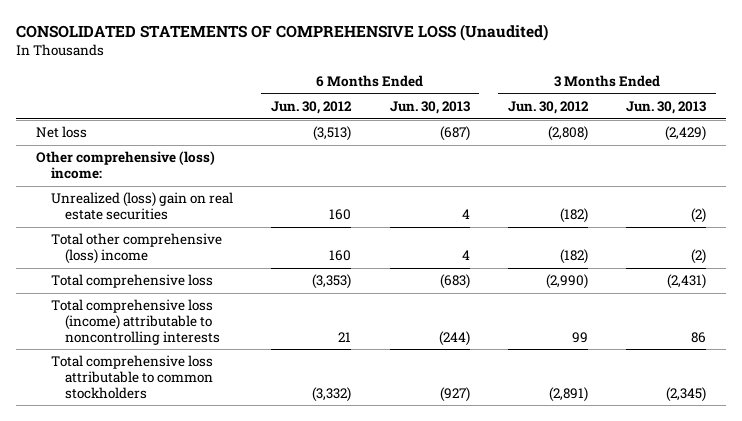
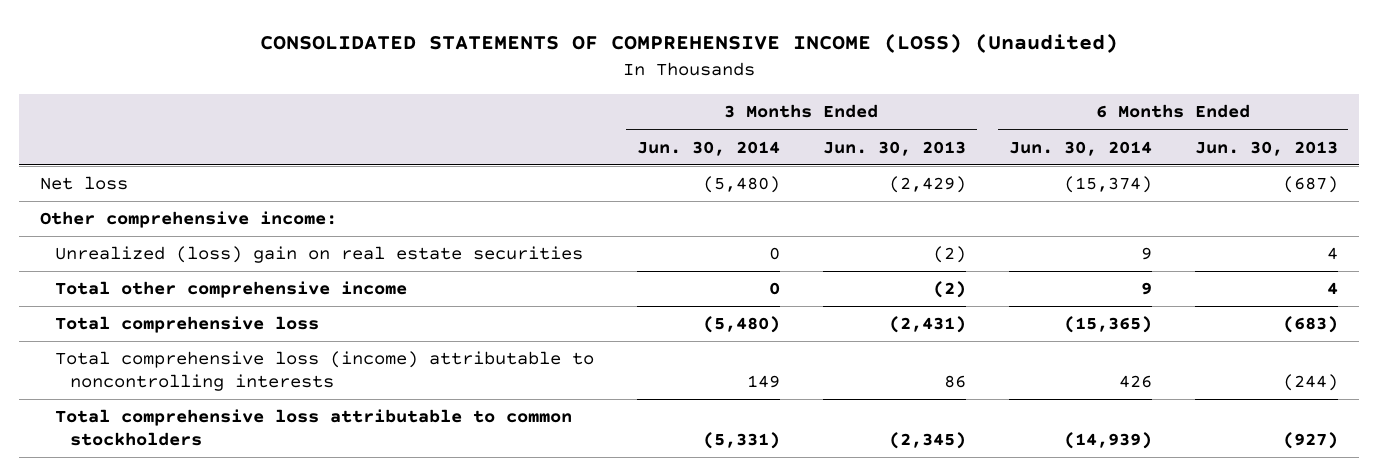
- CONSOLIDATED STATEMENTS OF COMPREHENSIVE LOSS (Unaudited)
+ CONSOLIDATED STATEMENTS OF COMPREHENSIVE INCOME (LOSS) (Unaudited)
- | 6 Months Ended Jun. 30, 2012 | 6 Months Ended Jun. 30, 2013 | 3 Months Ended Jun. 30, 2012 | 3 Months Ended Jun. 30, 2013
+ | 3 Months Ended Jun. 30, 2014 | 3 Months Ended Jun. 30, 2013 | 6 Months Ended Jun. 30, 2014 | 6 Months Ended Jun. 30, 2013
- Other comprehensive (loss) income:
+ Other comprehensive income:
- Total other comprehensive (loss) income | 160 | 4 | (182) | (2)
+ Total other comprehensive income | 0 | (2) | 9 | 4

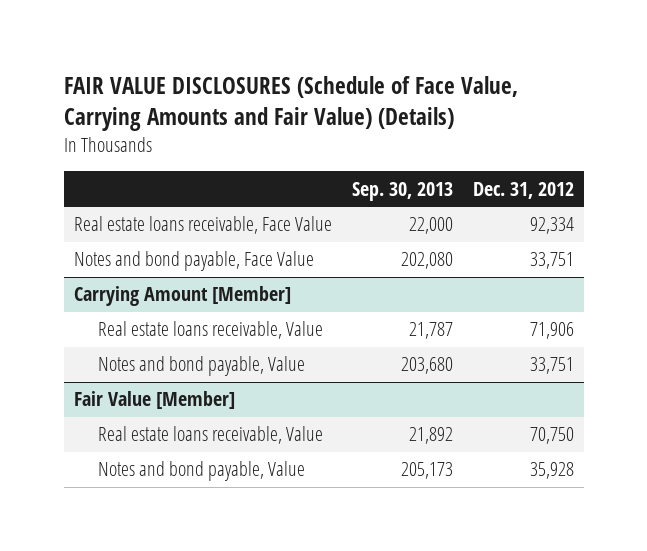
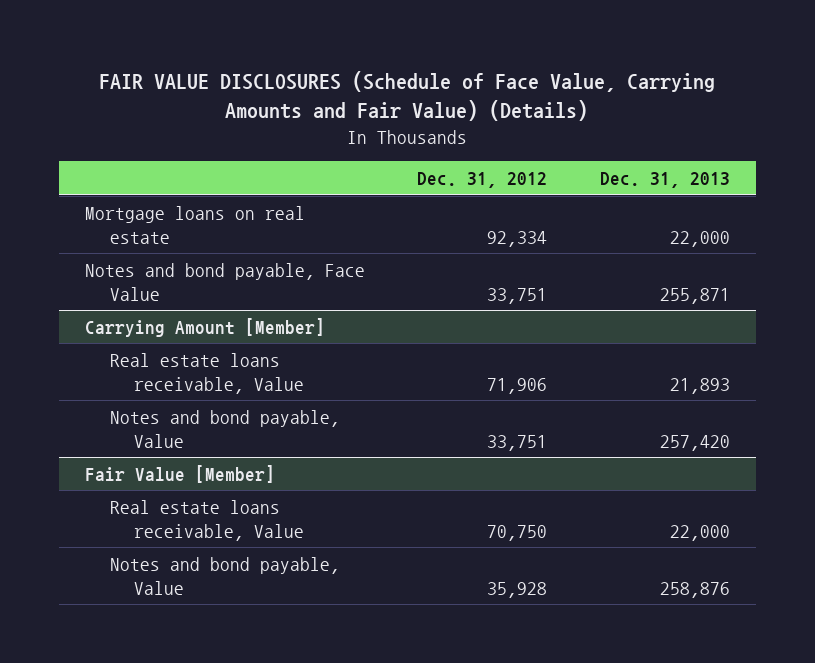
- | Sep. 30, 2013 | Dec. 31, 2012
+ | Dec. 31, 2012 | Dec. 31, 2013
- Real estate loans receivable, Face Value | 22,000 | 92,334
+ Mortgage loans on real estate | 92,334 | 22,000

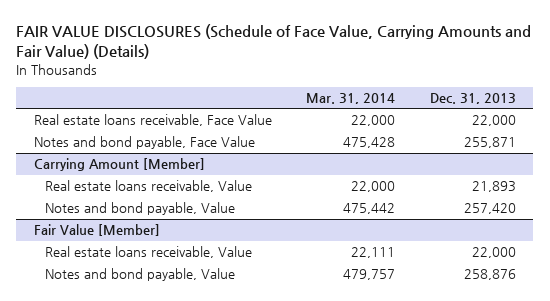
- | Dec. 31, 2012 | Dec. 31, 2013
+ | Mar. 31, 2014 | Dec. 31, 2013
- Mortgage loans on real estate | 92,334 | 22,000
+ Real estate loans receivable, Face Value | 22,000 | 22,000

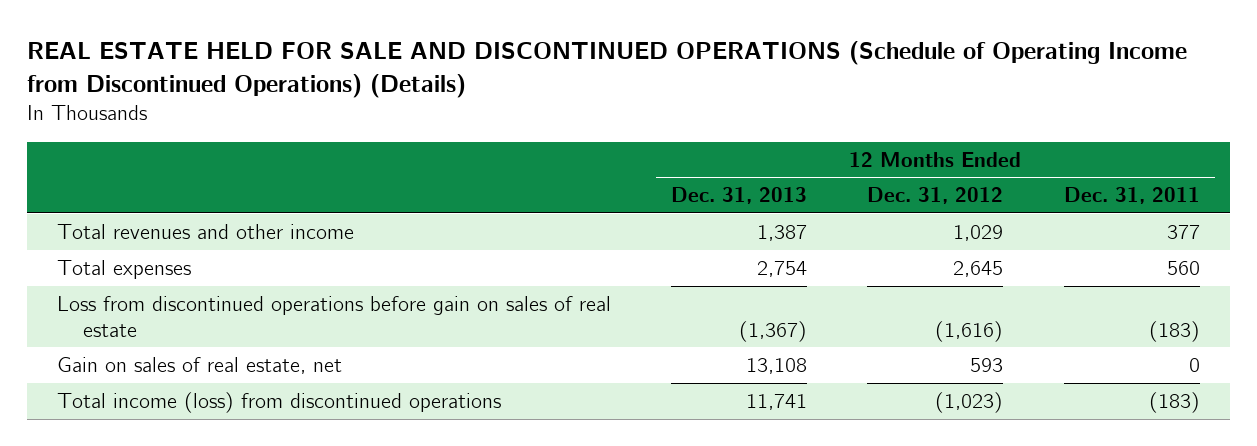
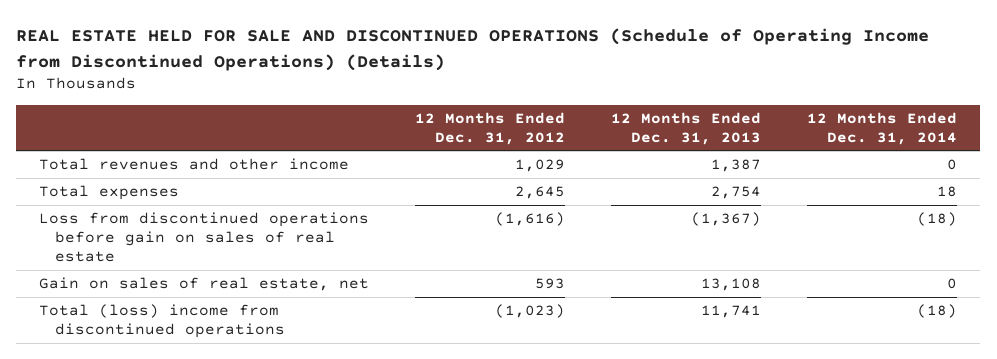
- | 12 Months Ended Dec. 31, 2013 | 12 Months Ended Dec. 31, 2012 | 12 Months Ended Dec. 31, 2011
+ | 12 Months Ended Dec. 31, 2012 | 12 Months Ended Dec. 31, 2013 | 12 Months Ended Dec. 31, 2014
- Total income (loss) from discontinued operations | 11,741 | (1,023) | (183)
+ Total (loss) income from discontinued operations | (1,023) | 11,741 | (18)

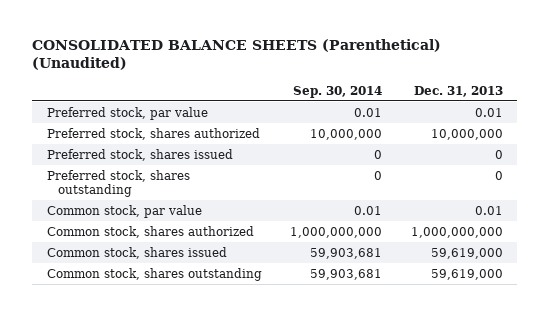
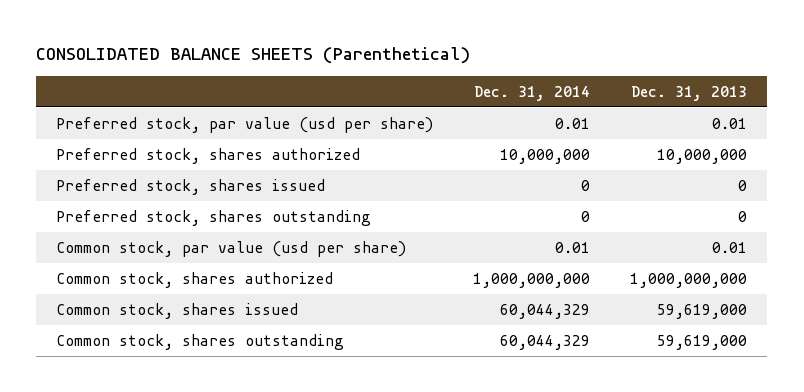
- CONSOLIDATED BALANCE SHEETS (Parenthetical) (Unaudited)
+ CONSOLIDATED BALANCE SHEETS (Parenthetical)
- | Sep. 30, 2014 | Dec. 31, 2013
+ | Dec. 31, 2014 | Dec. 31, 2013
- Preferred stock, par value | 0.01 | 0.01
+ Preferred stock, par value (usd per share) | 0.01 | 0.01
- Common stock, par value | 0.01 | 0.01
+ Common stock, par value (usd per share) | 0.01 | 0.01

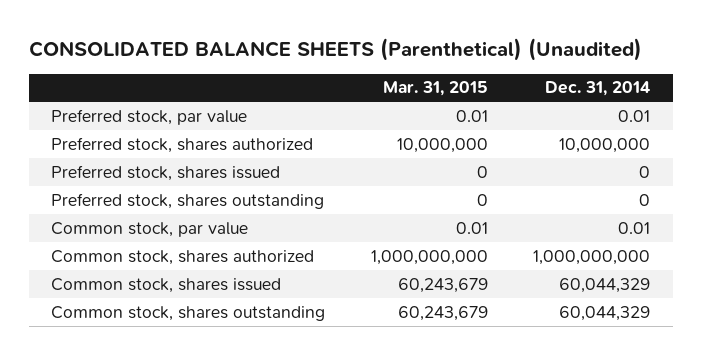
- CONSOLIDATED BALANCE SHEETS (Parenthetical)
+ CONSOLIDATED BALANCE SHEETS (Parenthetical) (Unaudited)
- | Dec. 31, 2014 | Dec. 31, 2013
+ | Mar. 31, 2015 | Dec. 31, 2014
- Preferred stock, par value (usd per share) | 0.01 | 0.01
+ Preferred stock, par value | 0.01 | 0.01
- Common stock, par value (usd per share) | 0.01 | 0.01
+ Common stock, par value | 0.01 | 0.01

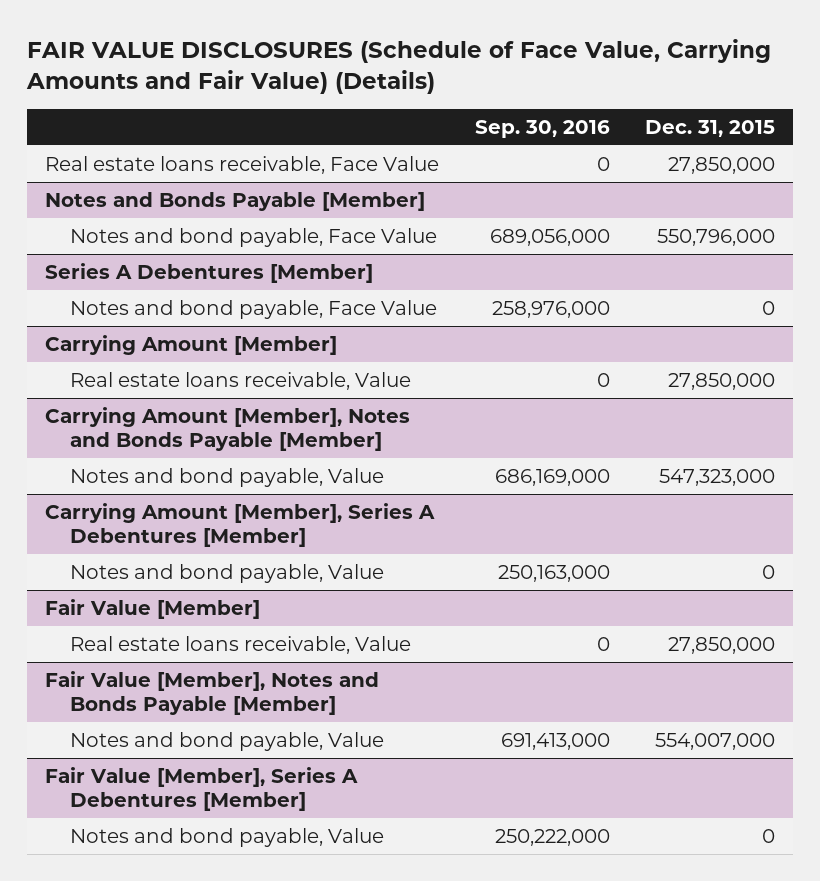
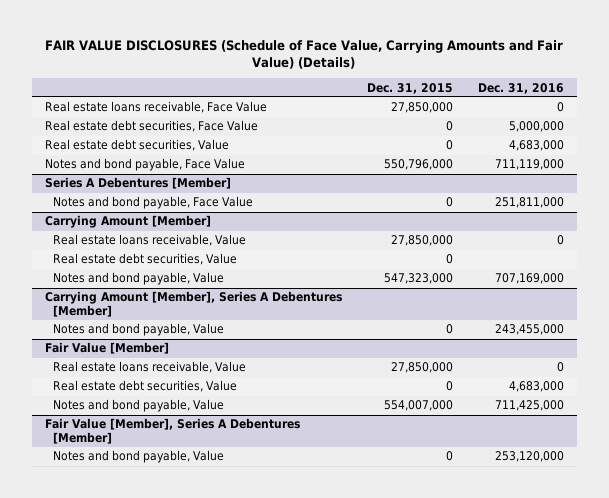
- | Sep. 30, 2016 | Dec. 31, 2015
+ | Dec. 31, 2015 | Dec. 31, 2016
- Notes and Bonds Payable [Member]
+ Real estate debt securities, Face Value | 0 | 5,000,000
+ Real estate debt securities, Value | 0 | 4,683,000
- Carrying Amount [Member], Notes and Bonds Payable [Member]
@ Carrying Amount [Member]
+ Real estate debt securities, Value | 0 |
- Fair Value [Member], Notes and Bonds Payable [Member]
@ Fair Value [Member]
+ Real estate debt securities, Value | 0 | 4,683,000

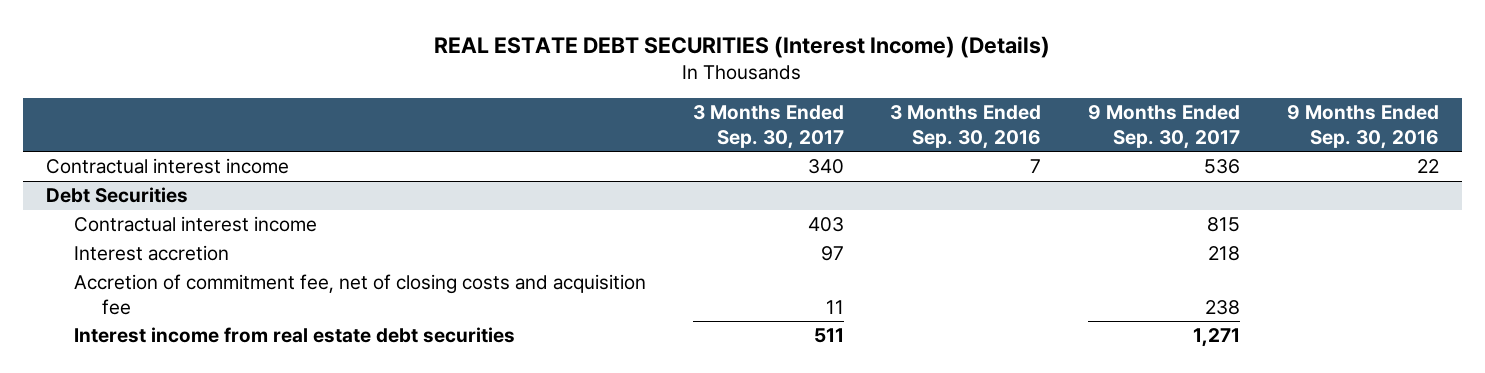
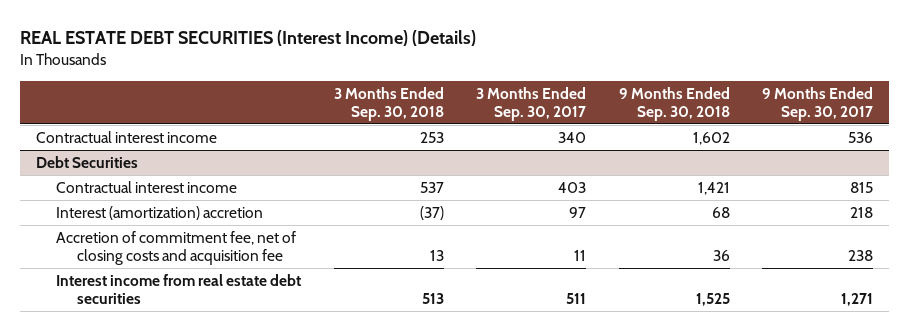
- | 3 Months Ended Sep. 30, 2017 | 3 Months Ended Sep. 30, 2016 | 9 Months Ended Sep. 30, 2017 | 9 Months Ended Sep. 30, 2016
+ | 3 Months Ended Sep. 30, 2018 | 3 Months Ended Sep. 30, 2017 | 9 Months Ended Sep. 30, 2018 | 9 Months Ended Sep. 30, 2017
@ Debt Securities
- Interest accretion | 97 | | 218 |
+ Interest (amortization) accretion | (37) | 97 | 68 | 218

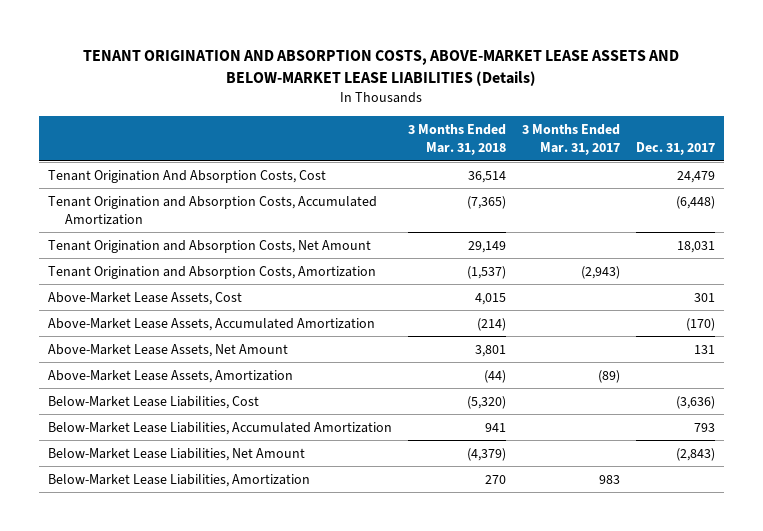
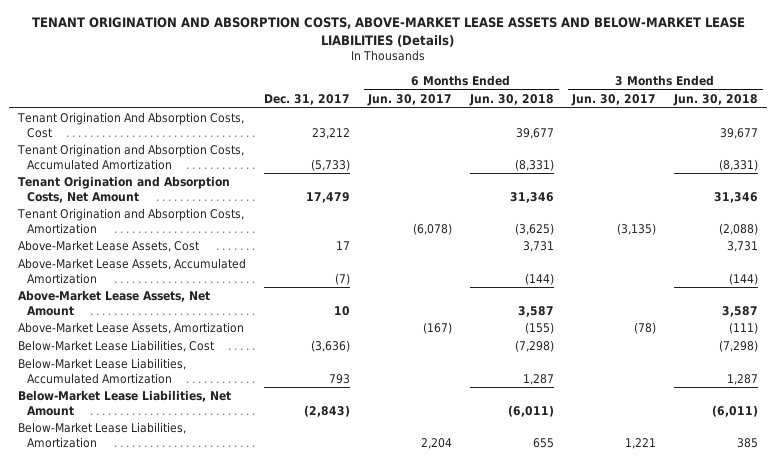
- | 3 Months Ended Mar. 31, 2018 | 3 Months Ended Mar. 31, 2017 | Dec. 31, 2017
+ | Dec. 31, 2017 | 6 Months Ended Jun. 30, 2017 | 6 Months Ended Jun. 30, 2018 | 3 Months Ended Jun. 30, 2017 | 3 Months Ended Jun. 30, 2018
- Tenant Origination And Absorption Costs, Cost | 36,514 | | 24,479
- Tenant Origination and Absorption Costs, Accumulated Amortization | (7,365) | | (6,448)
- Tenant Origination and Absorption Costs, Net Amount | 29,149 | | 18,031
+ Tenant Origination And Absorption Costs, Cost | 23,212 | | 39,677 | | 39,677
+ Tenant Origination and Absorption Costs, Accumulated Amortization | (5,733) | | (8,331) | | (8,331)
+ Tenant Origination and Absorption Costs, Net Amount | 17,479 | | 31,346 | | 31,346
- Above-Market Lease Assets, Cost | 4,015 | | 301
- Above-Market Lease Assets, Accumulated Amortization | (214) | | (170)
- Above-Market Lease Assets, Net Amount | 3,801 | | 131
+ Above-Market Lease Assets, Cost | 17 | | 3,731 | | 3,731
+ Above-Market Lease Assets, Accumulated Amortization | (7) | | (144) | | (144)
+ Above-Market Lease Assets, Net Amount | 10 | | 3,587 | | 3,587

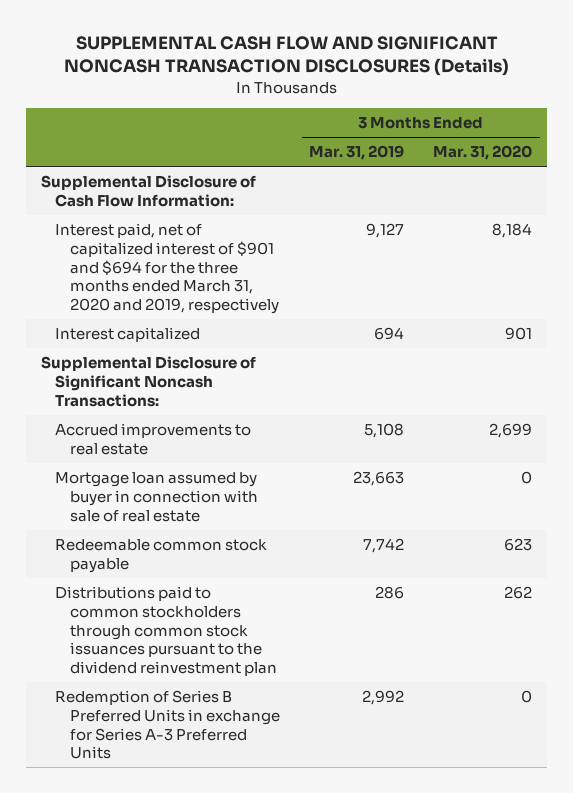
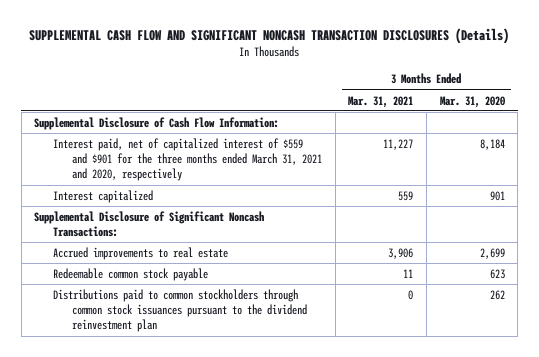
- | 3 Months Ended Mar. 31, 2019 | 3 Months Ended Mar. 31, 2020
+ | 3 Months Ended Mar. 31, 2021 | 3 Months Ended Mar. 31, 2020
- Interest paid, net of capitalized interest of $901 and $694 for the three months ended March 31, 2020 and 2019, respectively | 9,127 | 8,184
+ Interest paid, net of capitalized interest of $559 and $901 for the three months ended March 31, 2021 and 2020, respectively | 11,227 | 8,184
- Mortgage loan assumed by buyer in connection with sale of real estate | 23,663 | 0
- Redemption of Series B Preferred Units in exchange for Series A-3 Preferred Units | 2,992 | 0

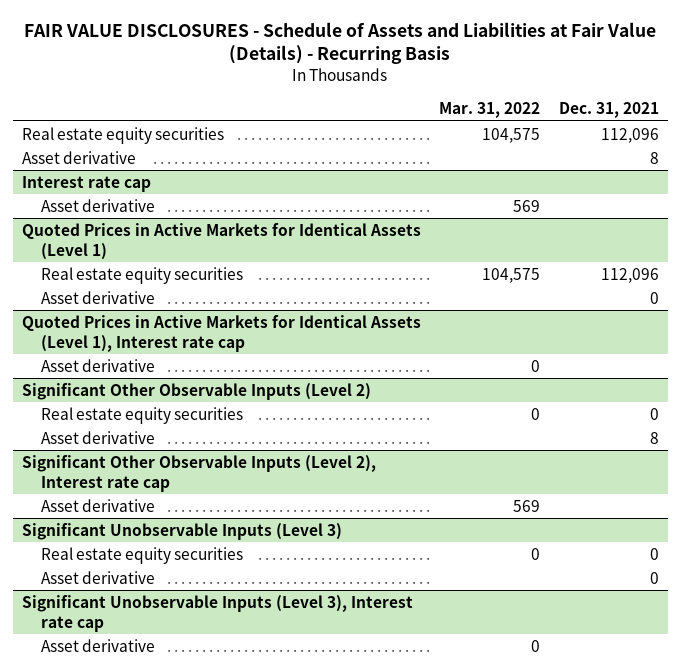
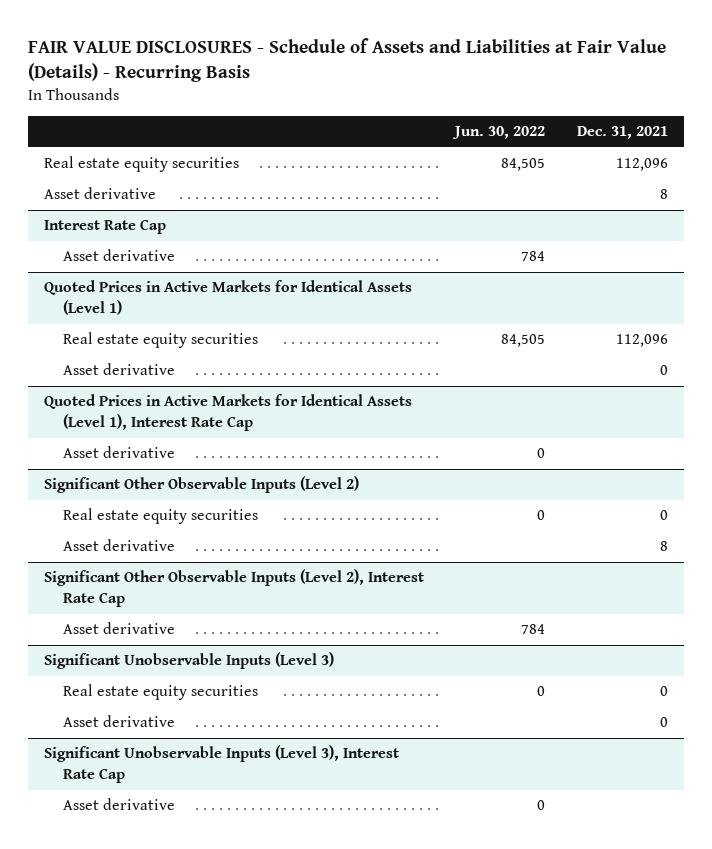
- | Mar. 31, 2022 | Dec. 31, 2021
+ | Jun. 30, 2022 | Dec. 31, 2021
- Interest rate cap
+ Interest Rate Cap
- Quoted Prices in Active Markets for Identical Assets (Level 1), Interest rate cap
+ Quoted Prices in Active Markets for Identical Assets (Level 1), Interest Rate Cap
- Significant Other Observable Inputs (Level 2), Interest rate cap
+ Significant Other Observable Inputs (Level 2), Interest Rate Cap
- Significant Unobservable Inputs (Level 3), Interest rate cap
+ Significant Unobservable Inputs (Level 3), Interest Rate Cap

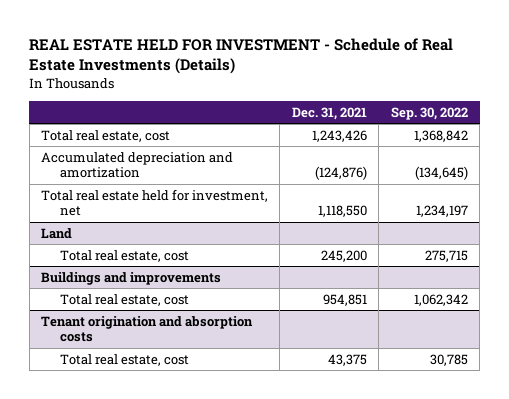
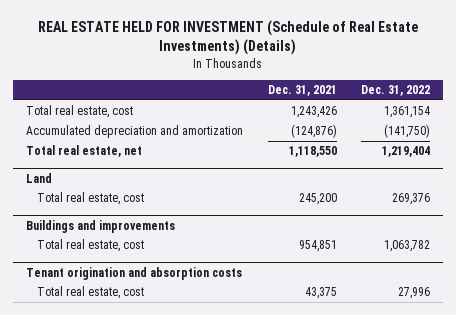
- REAL ESTATE HELD FOR INVESTMENT - Schedule of Real Estate Investments (Details)
+ REAL ESTATE HELD FOR INVESTMENT (Schedule of Real Estate Investments) (Details)
- | Dec. 31, 2021 | Sep. 30, 2022
+ | Dec. 31, 2021 | Dec. 31, 2022
- Total real estate held for investment, net | 1,118,550 | 1,234,197
+ Total real estate, net | 1,118,550 | 1,219,404

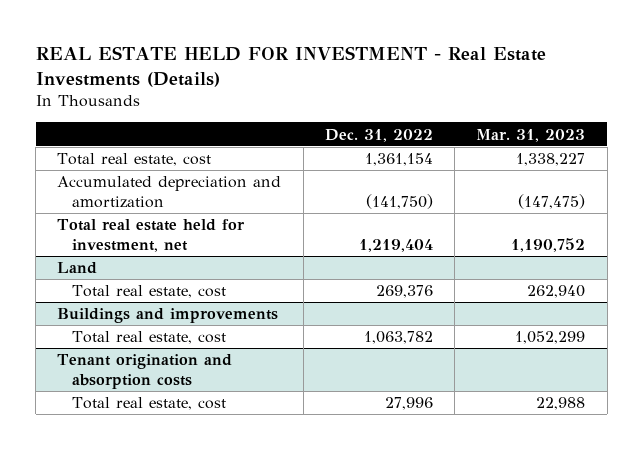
- REAL ESTATE HELD FOR INVESTMENT (Schedule of Real Estate Investments) (Details)
+ REAL ESTATE HELD FOR INVESTMENT - Real Estate Investments (Details)
- | Dec. 31, 2021 | Dec. 31, 2022
+ | Dec. 31, 2022 | Mar. 31, 2023
- Total real estate, net | 1,118,550 | 1,219,404
+ Total real estate held for investment, net | 1,219,404 | 1,190,752

